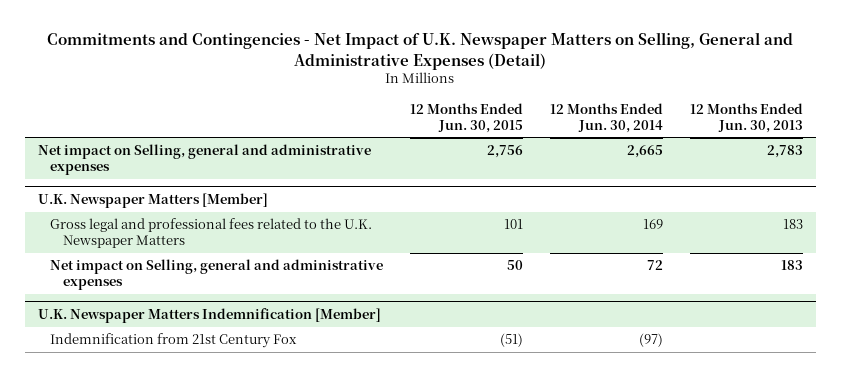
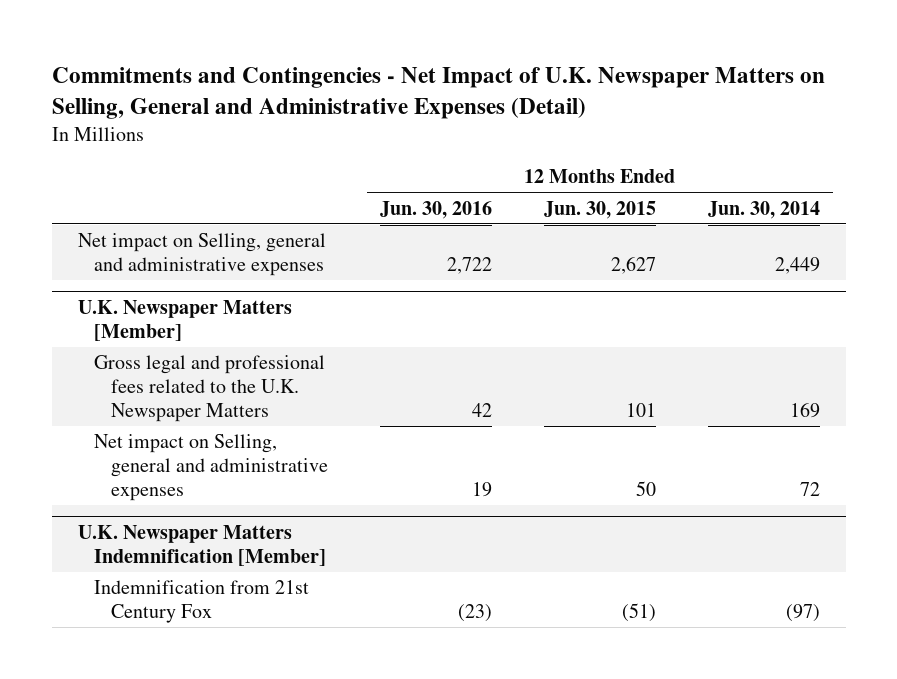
- | 12 Months Ended Jun. 30, 2015 | 12 Months Ended Jun. 30, 2014 | 12 Months Ended Jun. 30, 2013
+ | 12 Months Ended Jun. 30, 2016 | 12 Months Ended Jun. 30, 2015 | 12 Months Ended Jun. 30, 2014
- Net impact on Selling, general and administrative expenses | 2,756 | 2,665 | 2,783
+ Net impact on Selling, general and administrative expenses | 2,722 | 2,627 | 2,449

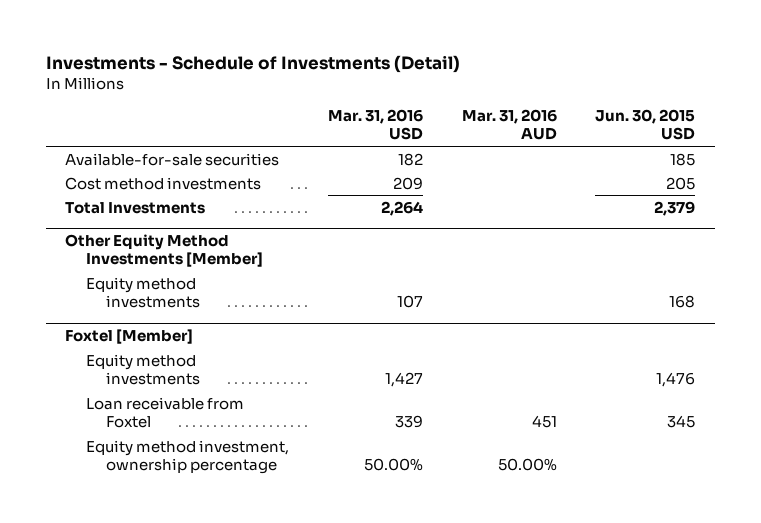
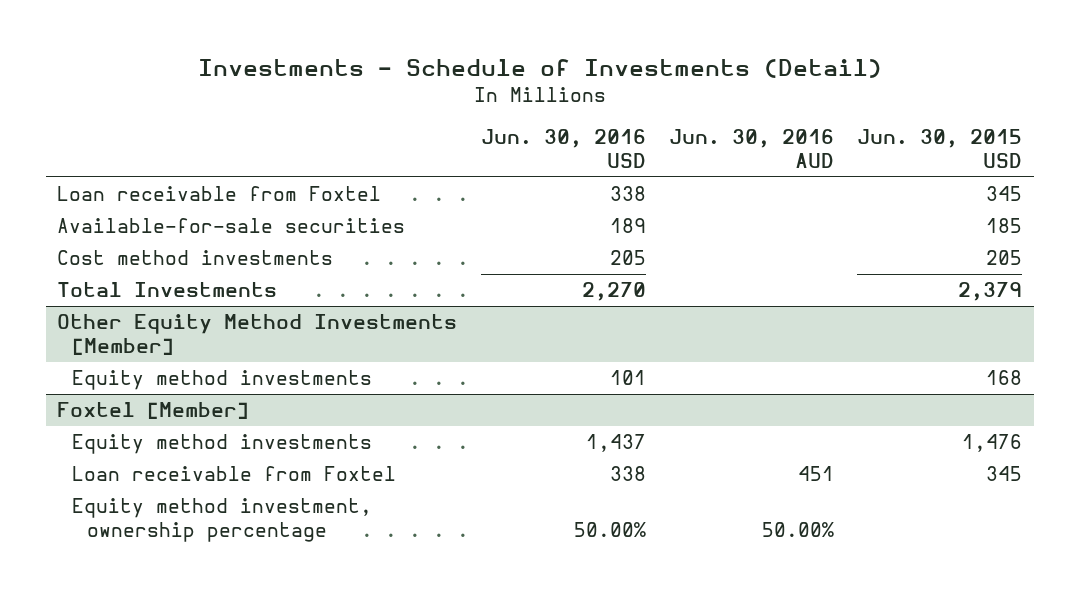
- | Mar. 31, 2016 USD | Mar. 31, 2016 AUD | Jun. 30, 2015 USD
+ | Jun. 30, 2016 USD | Jun. 30, 2016 AUD | Jun. 30, 2015 USD
+ Loan receivable from Foxtel | 338 | | 345

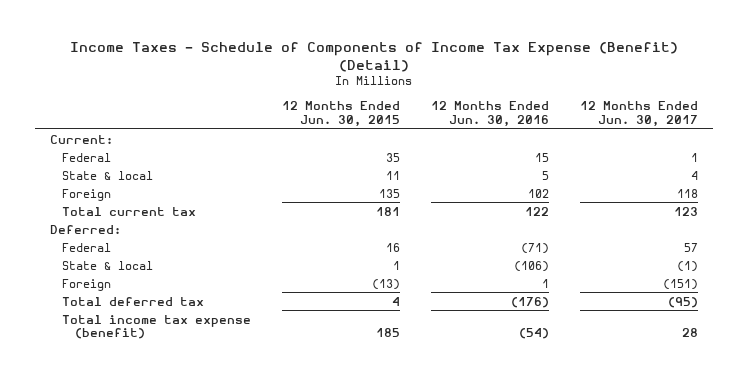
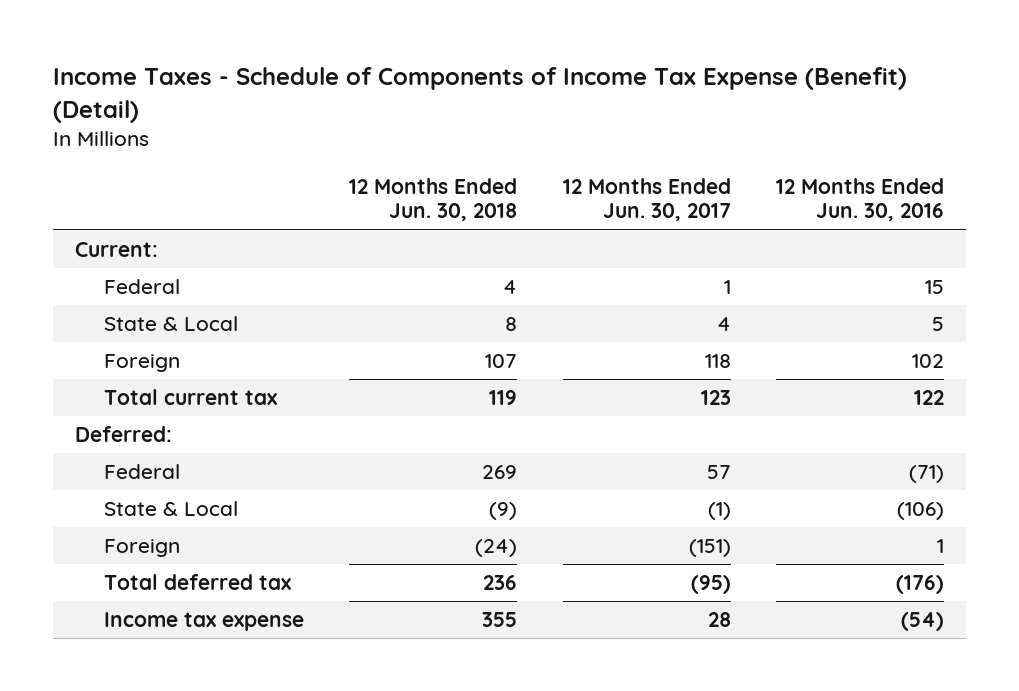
- | 12 Months Ended Jun. 30, 2015 | 12 Months Ended Jun. 30, 2016 | 12 Months Ended Jun. 30, 2017
+ | 12 Months Ended Jun. 30, 2018 | 12 Months Ended Jun. 30, 2017 | 12 Months Ended Jun. 30, 2016
- State & local | 11 | 5 | 4
+ State & Local | 8 | 4 | 5
- State & local | 1 | (106) | (1)
+ State & Local | (9) | (1) | (106)
- Total income tax expense (benefit) | 185 | (54) | 28
+ Income tax expense | 355 | 28 | (54)

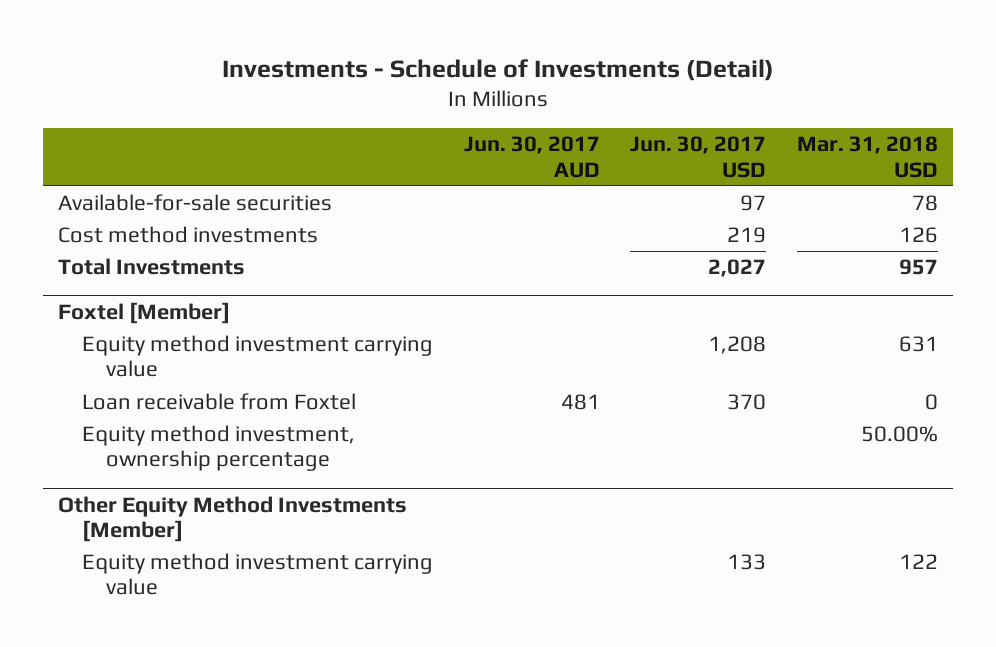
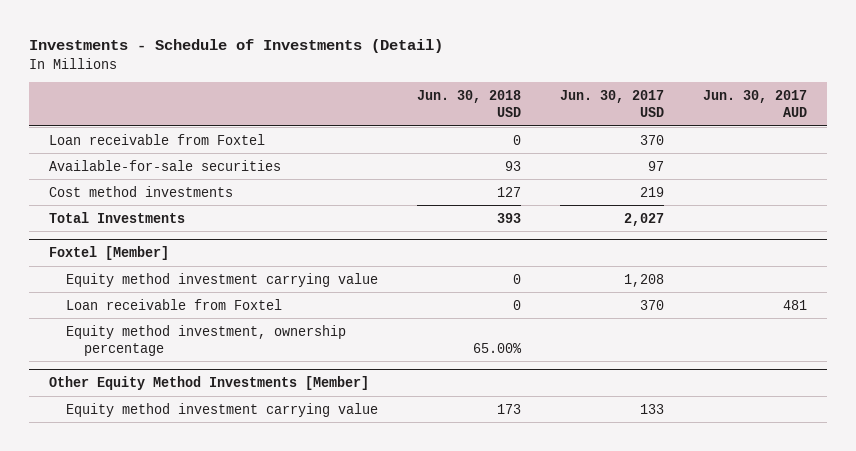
- | Jun. 30, 2017 AUD | Jun. 30, 2017 USD | Mar. 31, 2018 USD
+ | Jun. 30, 2018 USD | Jun. 30, 2017 USD | Jun. 30, 2017 AUD
+ Loan receivable from Foxtel | 0 | 370 |

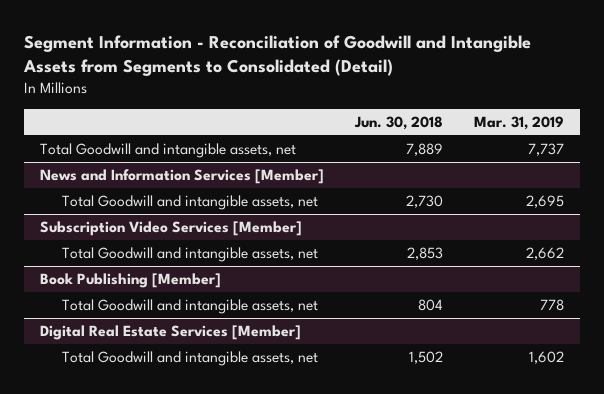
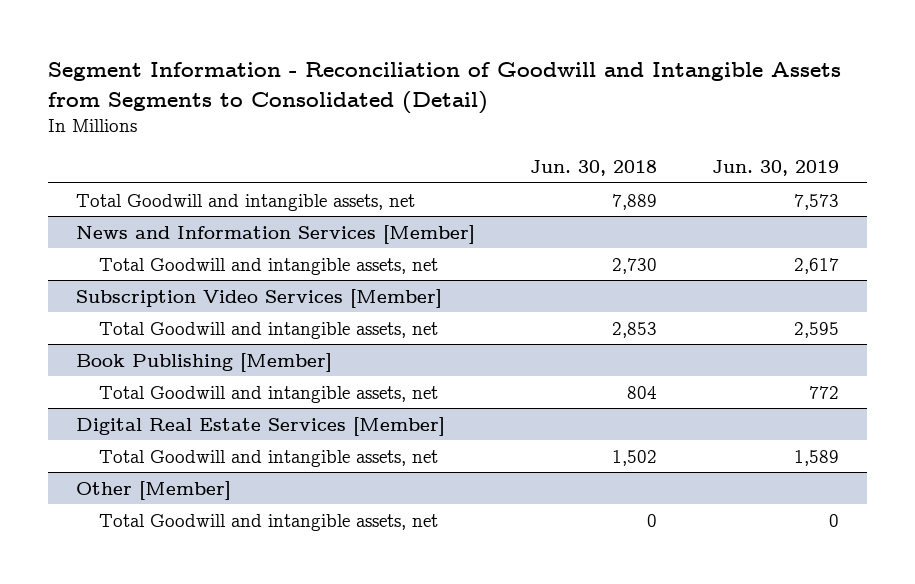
- | Jun. 30, 2018 | Mar. 31, 2019
+ | Jun. 30, 2018 | Jun. 30, 2019
+ Other [Member]
+ Total Goodwill and intangible assets, net | 0 | 0

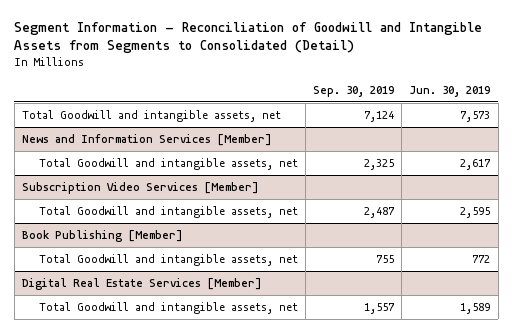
- | Jun. 30, 2018 | Jun. 30, 2019
+ | Sep. 30, 2019 | Jun. 30, 2019
- Other [Member]
- Total Goodwill and intangible assets, net | 0 | 0

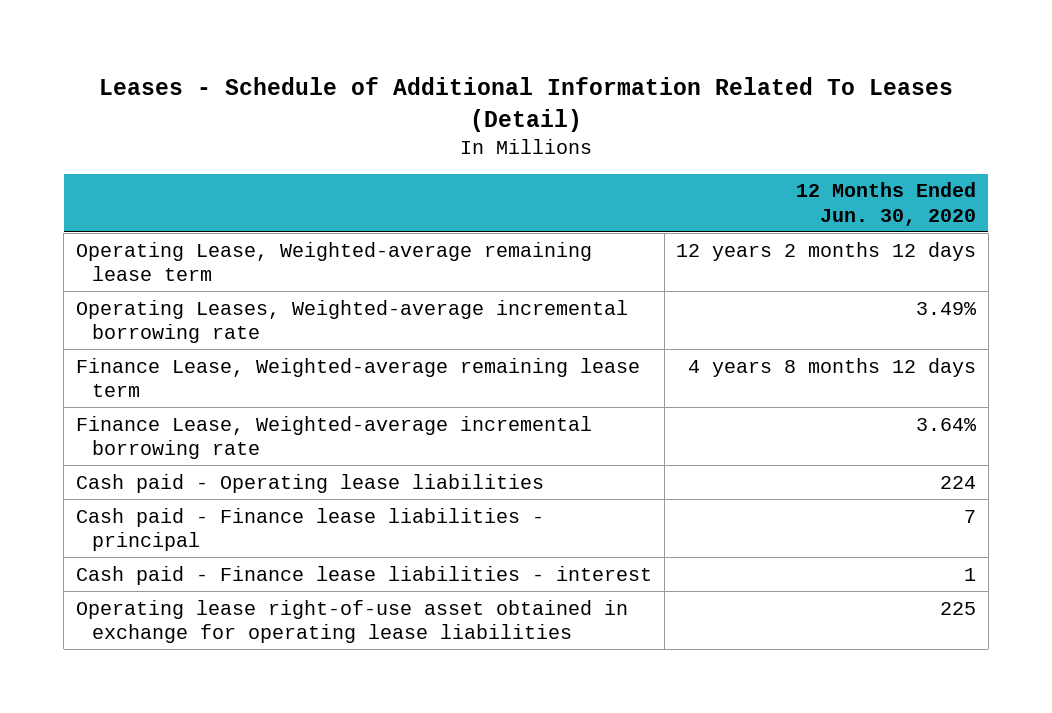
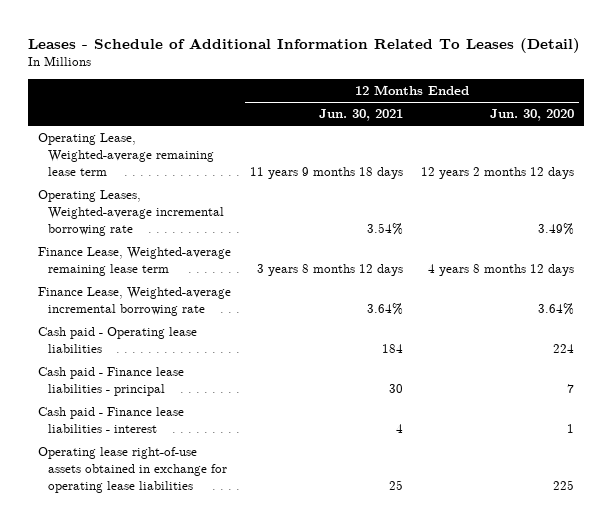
- | 12 Months Ended Jun. 30, 2020
+ | 12 Months Ended Jun. 30, 2021 | 12 Months Ended Jun. 30, 2020
- Operating lease right-of-use asset obtained in exchange for operating lease liabilities | 225
+ Operating lease right-of-use assets obtained in exchange for operating lease liabilities | 25 | 225

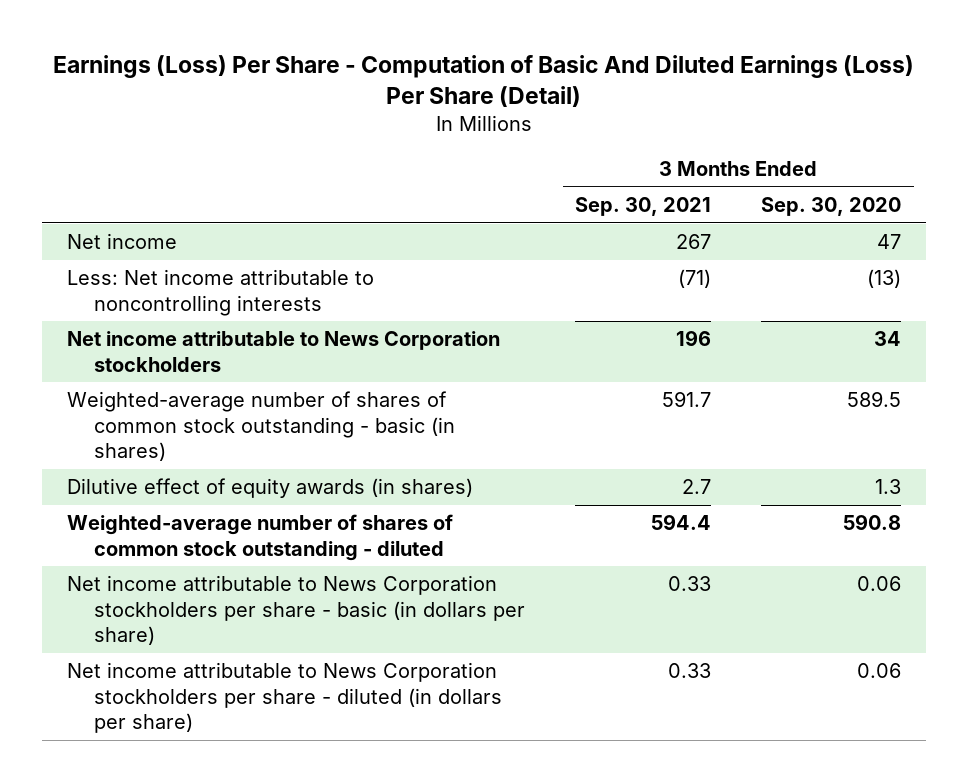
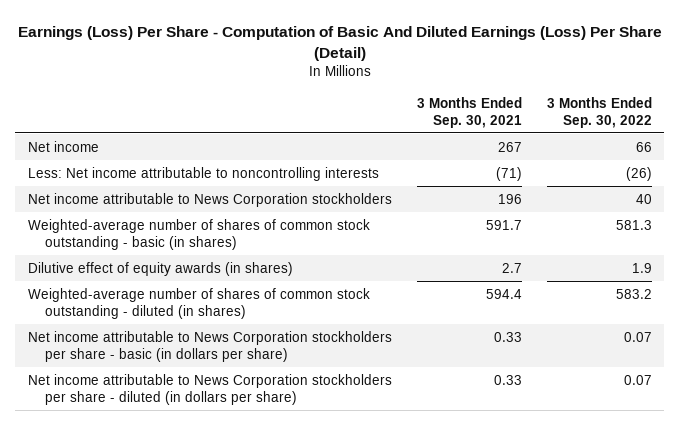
- | 3 Months Ended Sep. 30, 2021 | 3 Months Ended Sep. 30, 2020
+ | 3 Months Ended Sep. 30, 2021 | 3 Months Ended Sep. 30, 2022
- Weighted-average number of shares of common stock outstanding - diluted | 594.4 | 590.8
+ Weighted-average number of shares of common stock outstanding - diluted (in shares) | 594.4 | 583.2

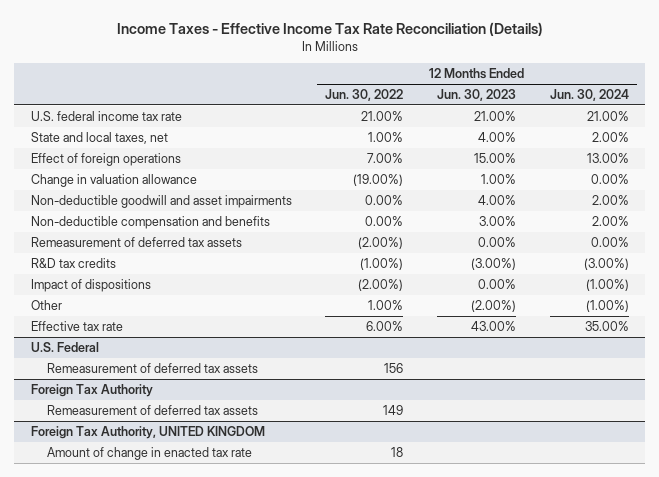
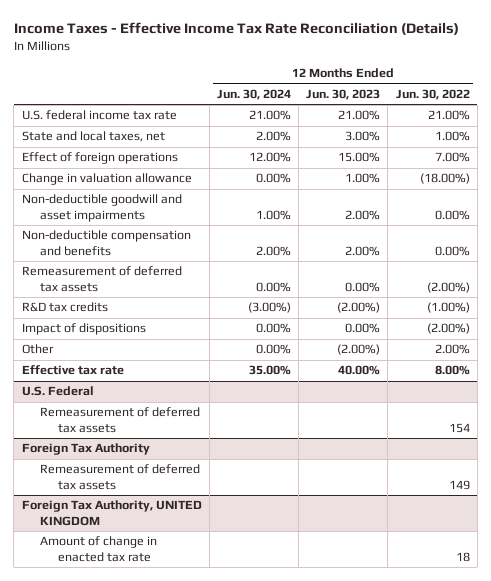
- | 12 Months Ended Jun. 30, 2022 | 12 Months Ended Jun. 30, 2023 | 12 Months Ended Jun. 30, 2024
+ | 12 Months Ended Jun. 30, 2024 | 12 Months Ended Jun. 30, 2023 | 12 Months Ended Jun. 30, 2022
- State and local taxes, net | 1.00% | 4.00% | 2.00%
- Effect of foreign operations | 7.00% | 15.00% | 13.00%
- Change in valuation allowance | (19.00%) | 1.00% | 0.00%
- Non-deductible goodwill and asset impairments | 0.00% | 4.00% | 2.00%
- Non-deductible compensation and benefits | 0.00% | 3.00% | 2.00%
+ State and local taxes, net | 2.00% | 3.00% | 1.00%
+ Effect of foreign operations | 12.00% | 15.00% | 7.00%
+ Change in valuation allowance | 0.00% | 1.00% | (18.00%)
+ Non-deductible goodwill and asset impairments | 1.00% | 2.00% | 0.00%
+ Non-deductible compensation and benefits | 2.00% | 2.00% | 0.00%
- R&D tax credits | (1.00%) | (3.00%) | (3.00%)
- Impact of dispositions | (2.00%) | 0.00% | (1.00%)
- Other | 1.00% | (2.00%) | (1.00%)
- Effective tax rate | 6.00% | 43.00% | 35.00%
+ R&D tax credits | (3.00%) | (2.00%) | (1.00%)
+ Impact of dispositions | 0.00% | 0.00% | (2.00%)
+ Other | 0.00% | (2.00%) | 2.00%
+ Effective tax rate | 35.00% | 40.00% | 8.00%
@ U.S. Federal
- Remeasurement of deferred tax assets | 156 | |
+ Remeasurement of deferred tax assets | | | 154

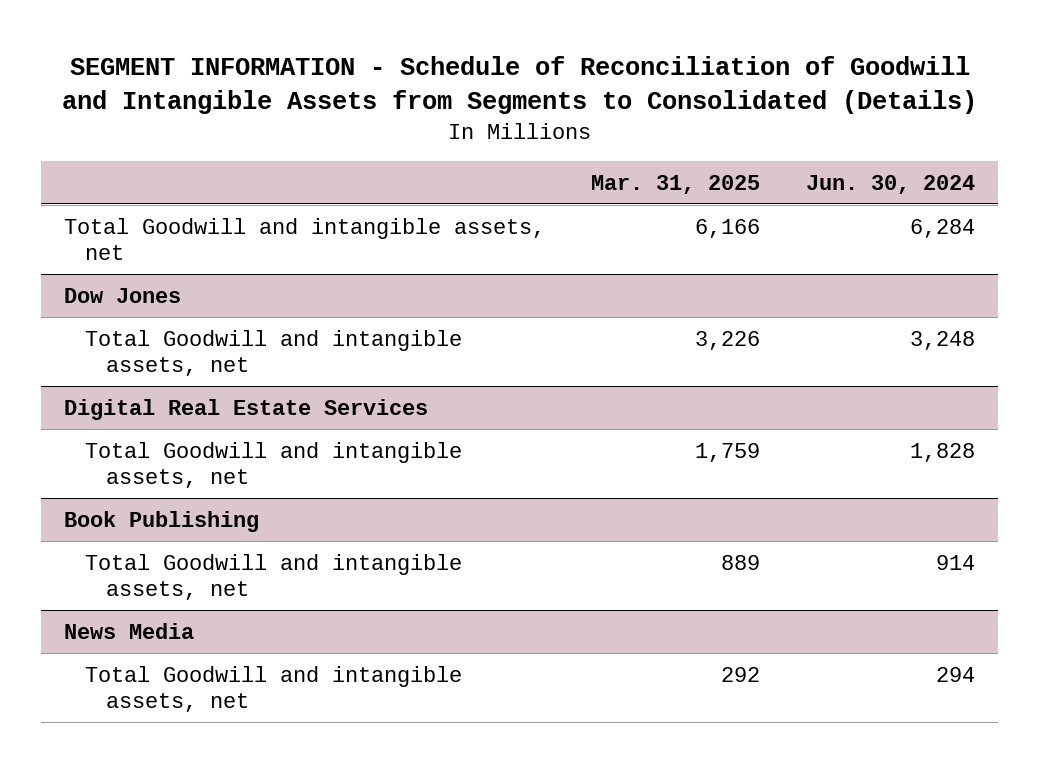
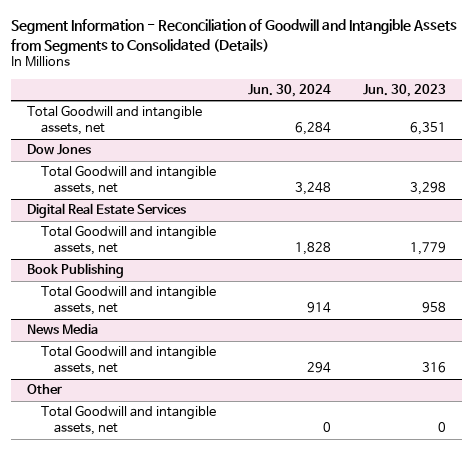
- SEGMENT INFORMATION - Schedule of Reconciliation of Goodwill and Intangible Assets from Segments to Consolidated (Details)
+ Segment Information - Reconciliation of Goodwill and Intangible Assets from Segments to Consolidated (Details)
- | Mar. 31, 2025 | Jun. 30, 2024
+ | Jun. 30, 2024 | Jun. 30, 2023
+ Other
+ Total Goodwill and intangible assets, net | 0 | 0

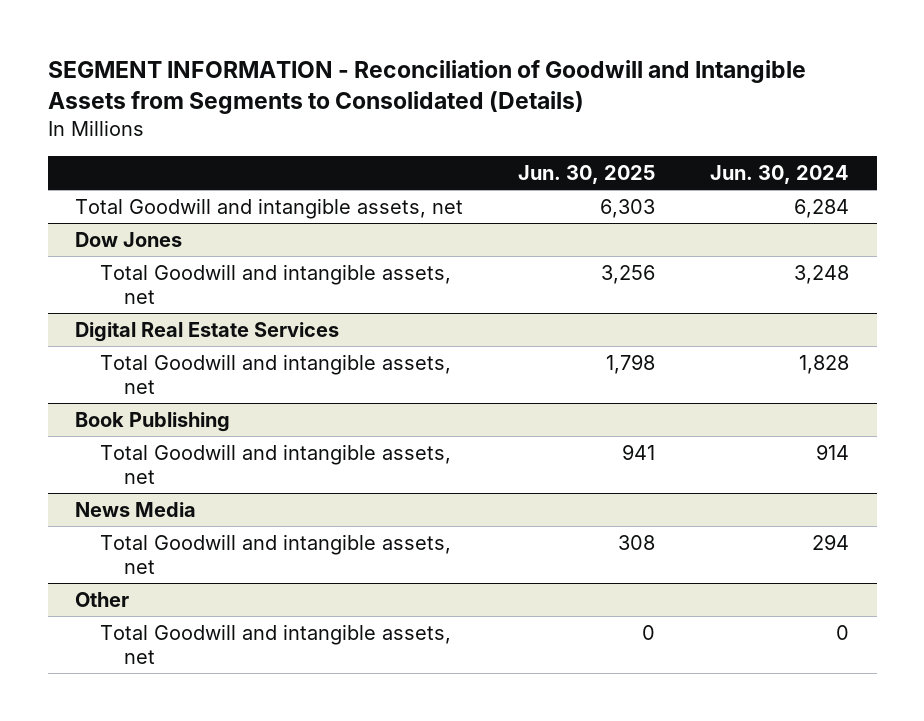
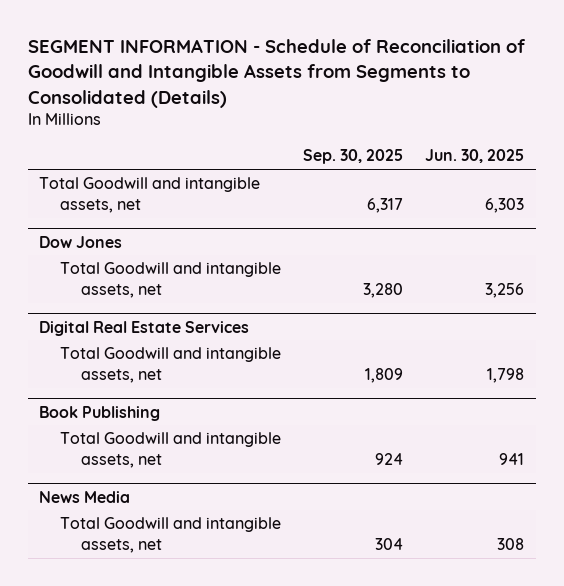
- SEGMENT INFORMATION - Reconciliation of Goodwill and Intangible Assets from Segments to Consolidated (Details)
+ SEGMENT INFORMATION - Schedule of Reconciliation of Goodwill and Intangible Assets from Segments to Consolidated (Details)
- | Jun. 30, 2025 | Jun. 30, 2024
+ | Sep. 30, 2025 | Jun. 30, 2025
- Other
- Total Goodwill and intangible assets, net | 0 | 0

